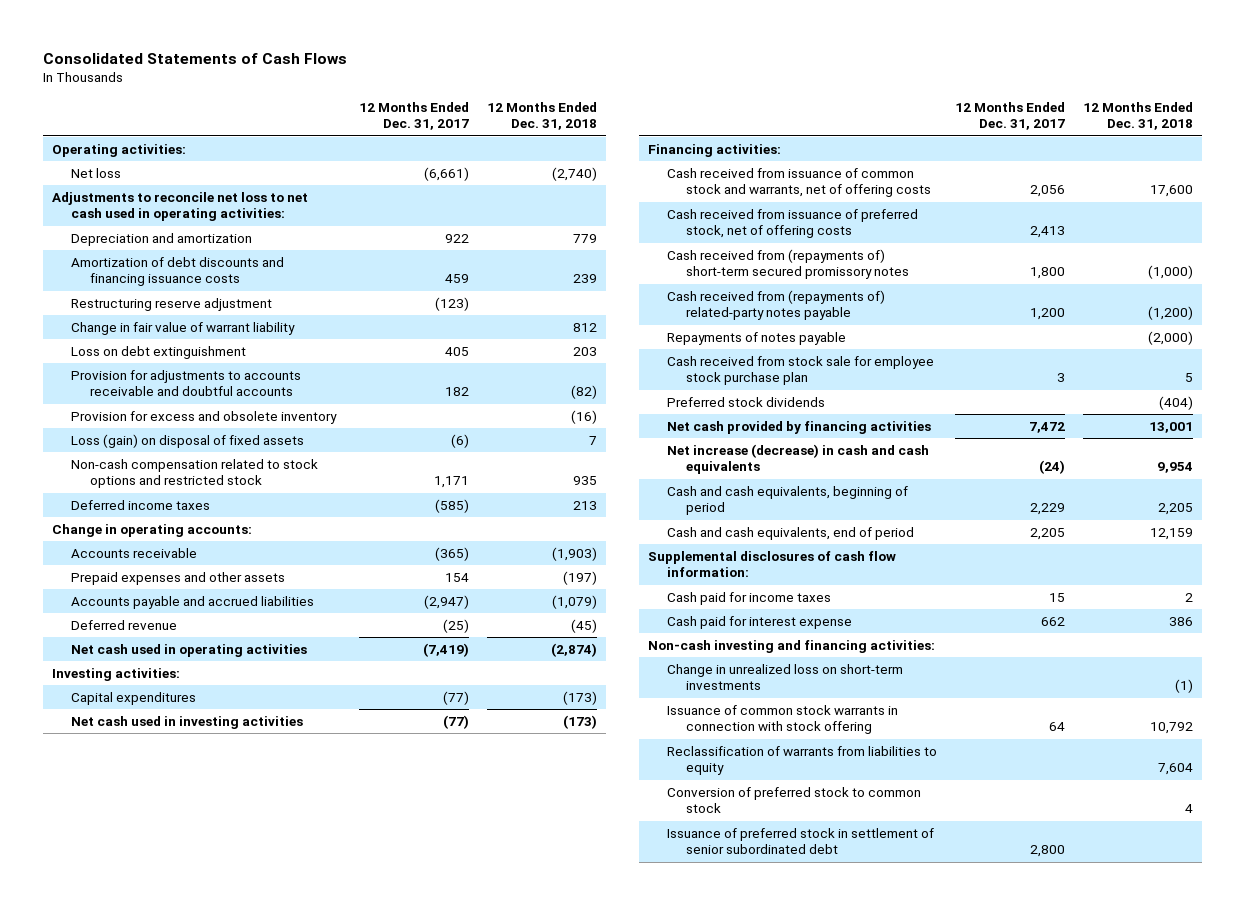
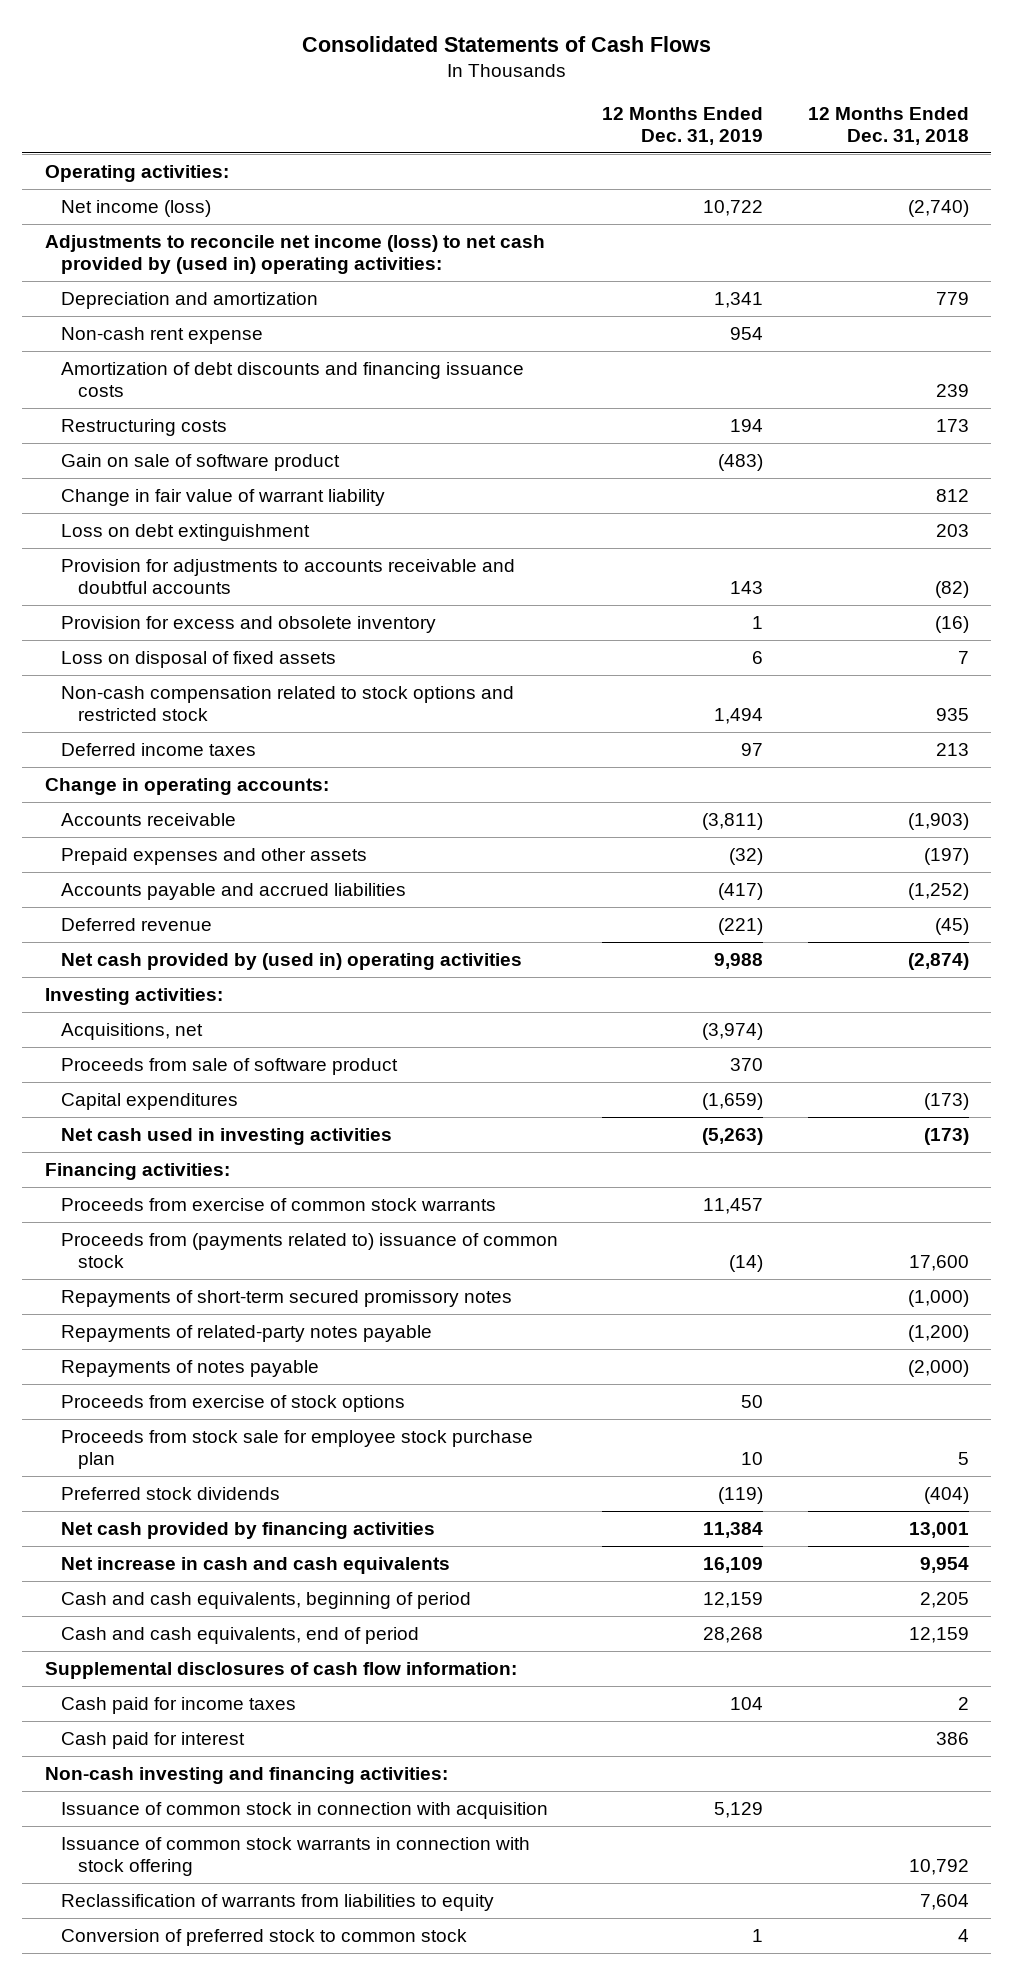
- | 12 Months Ended Dec. 31, 2017 | 12 Months Ended Dec. 31, 2018
+ | 12 Months Ended Dec. 31, 2019 | 12 Months Ended Dec. 31, 2018
- Net loss | (6,661) | (2,740)
- Adjustments to reconcile net loss to net cash used in operating activities:
+ Net income (loss) | 10,722 | (2,740)
+ Adjustments to reconcile net income (loss) to net cash provided by (used in) operating activities:
+ Non-cash rent expense | 954 |
- Restructuring reserve adjustment | (123) |
+ Restructuring costs | 194 | 173
+ Gain on sale of software product | (483) |
- Loss (gain) on disposal of fixed assets | (6) | 7
+ Loss on disposal of fixed assets | 6 | 7
- Accounts payable and accrued liabilities | (2,947) | (1,079)
+ Accounts payable and accrued liabilities | (417) | (1,252)
- Net cash used in operating activities | (7,419) | (2,874)
+ Net cash provided by (used in) operating activities | 9,988 | (2,874)
+ Acquisitions, net | (3,974) |
+ Proceeds from sale of software product | 370 |
- Cash received from issuance of common stock and warrants, net of offering costs | 2,056 | 17,600
- Cash received from issuance of preferred stock, net of offering costs | 2,413 |
- Cash received from (repayments of) short-term secured promissory notes | 1,800 | (1,000)
- Cash received from (repayments of) related-party notes payable | 1,200 | (1,200)
+ Proceeds from exercise of common stock warrants | 11,457 |
+ Proceeds from (payments related to) issuance of common stock | (14) | 17,600
+ Repayments of short-term secured promissory notes | | (1,000)
+ Repayments of related-party notes payable | | (1,200)
- Cash received from stock sale for employee stock purchase plan | 3 | 5
+ Proceeds from exercise of stock options | 50 |
+ Proceeds from stock sale for employee stock purchase plan | 10 | 5
- Net increase (decrease) in cash and cash equivalents | (24) | 9,954
+ Net increase in cash and cash equivalents | 16,109 | 9,954
- Cash paid for interest expense | 662 | 386
+ Cash paid for interest | | 386
- Change in unrealized loss on short-term investments | | (1)
+ Issuance of common stock in connection with acquisition | 5,129 |
- Issuance of preferred stock in settlement of senior subordinated debt | 2,800 |

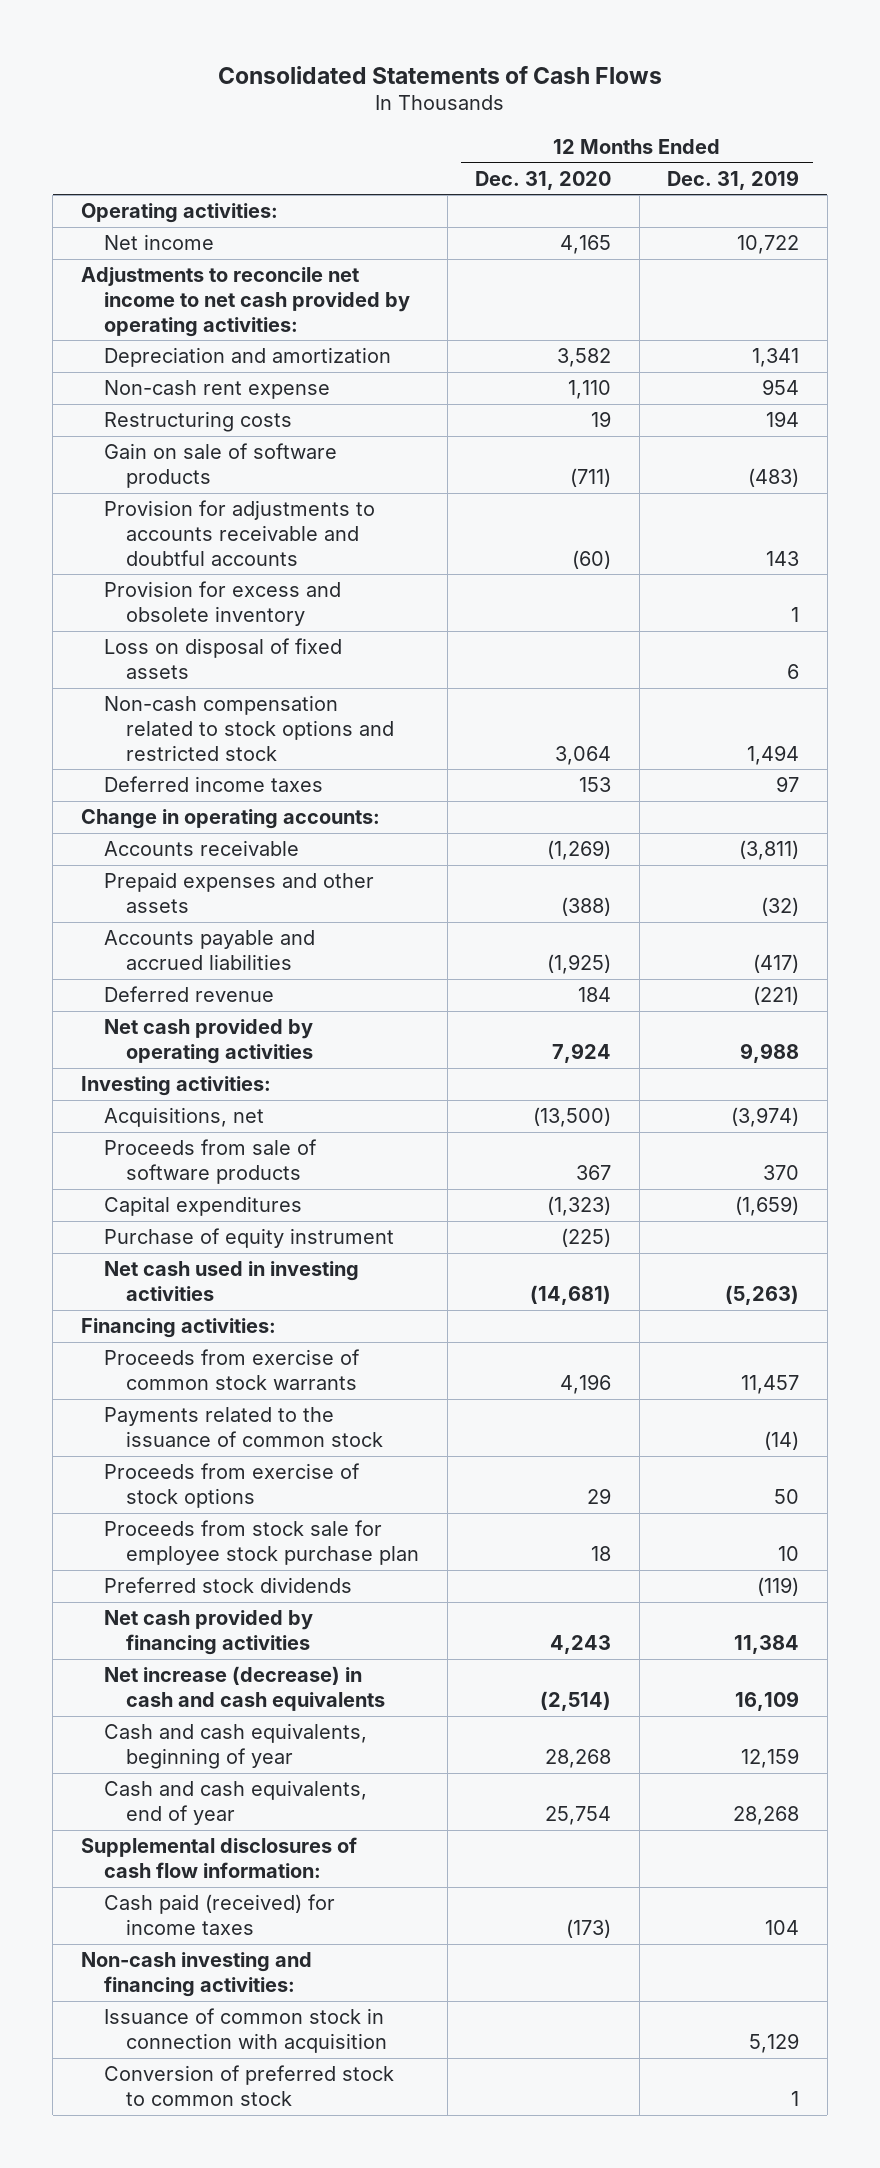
- | 12 Months Ended Dec. 31, 2019 | 12 Months Ended Dec. 31, 2018
+ | 12 Months Ended Dec. 31, 2020 | 12 Months Ended Dec. 31, 2019
- Net income (loss) | 10,722 | (2,740)
- Adjustments to reconcile net income (loss) to net cash provided by (used in) operating activities:
+ Net income | 4,165 | 10,722
+ Adjustments to reconcile net income to net cash provided by operating activities:
- Amortization of debt discounts and financing issuance costs | | 239
- Gain on sale of software product | (483) |
- Change in fair value of warrant liability | | 812
- Loss on debt extinguishment | | 203
+ Gain on sale of software products | (711) | (483)
- Net cash provided by (used in) operating activities | 9,988 | (2,874)
+ Net cash provided by operating activities | 7,924 | 9,988
- Proceeds from sale of software product | 370 |
+ Proceeds from sale of software products | 367 | 370
+ Purchase of equity instrument | (225) |
- Proceeds from (payments related to) issuance of common stock | (14) | 17,600
- Repayments of short-term secured promissory notes | | (1,000)
- Repayments of related-party notes payable | | (1,200)
- Repayments of notes payable | | (2,000)
+ Payments related to the issuance of common stock | | (14)
- Net increase in cash and cash equivalents | 16,109 | 9,954
- Cash and cash equivalents, beginning of period | 12,159 | 2,205
- Cash and cash equivalents, end of period | 28,268 | 12,159
+ Net increase (decrease) in cash and cash equivalents | (2,514) | 16,109
+ Cash and cash equivalents, beginning of year | 28,268 | 12,159
+ Cash and cash equivalents, end of year | 25,754 | 28,268
- Cash paid for income taxes | 104 | 2
- Cash paid for interest | | 386
+ Cash paid (received) for income taxes | (173) | 104
- Issuance of common stock warrants in connection with stock offering | | 10,792
- Reclassification of warrants from liabilities to equity | | 7,604

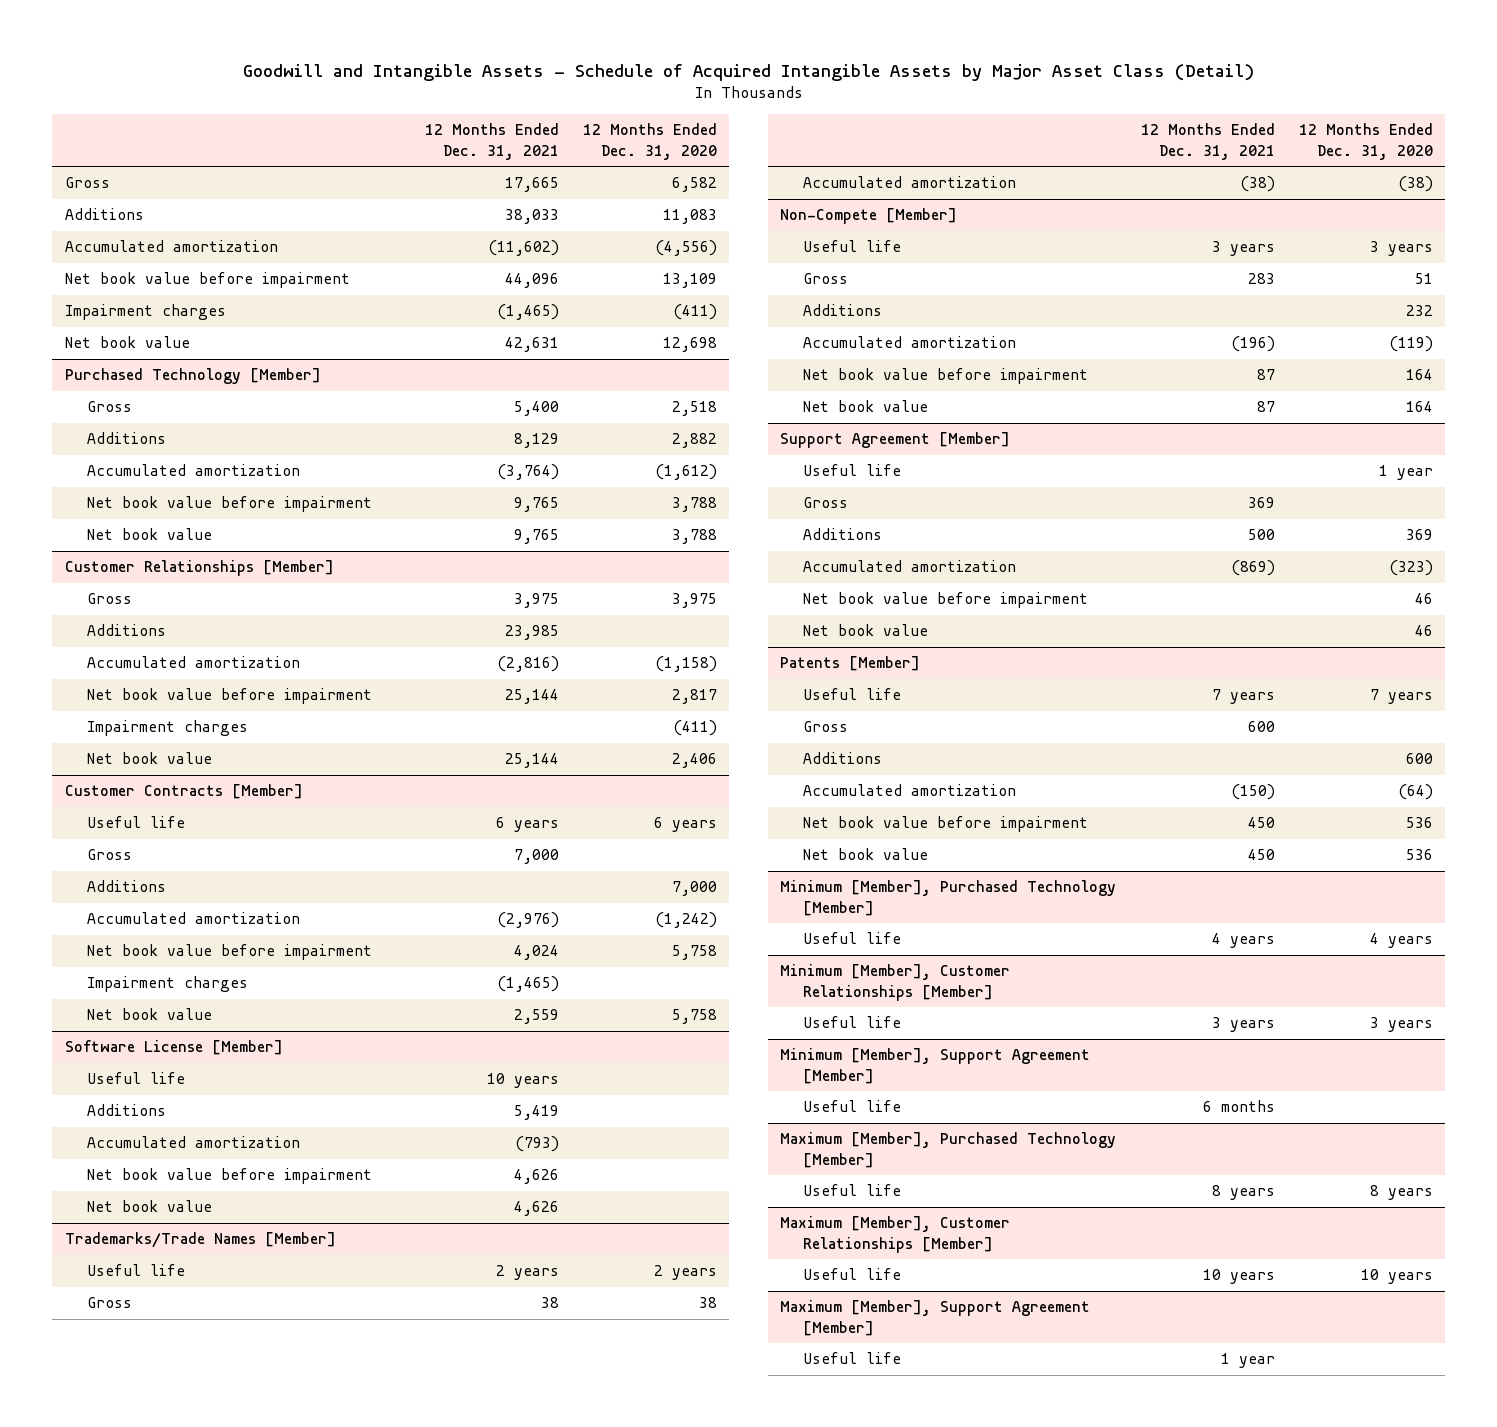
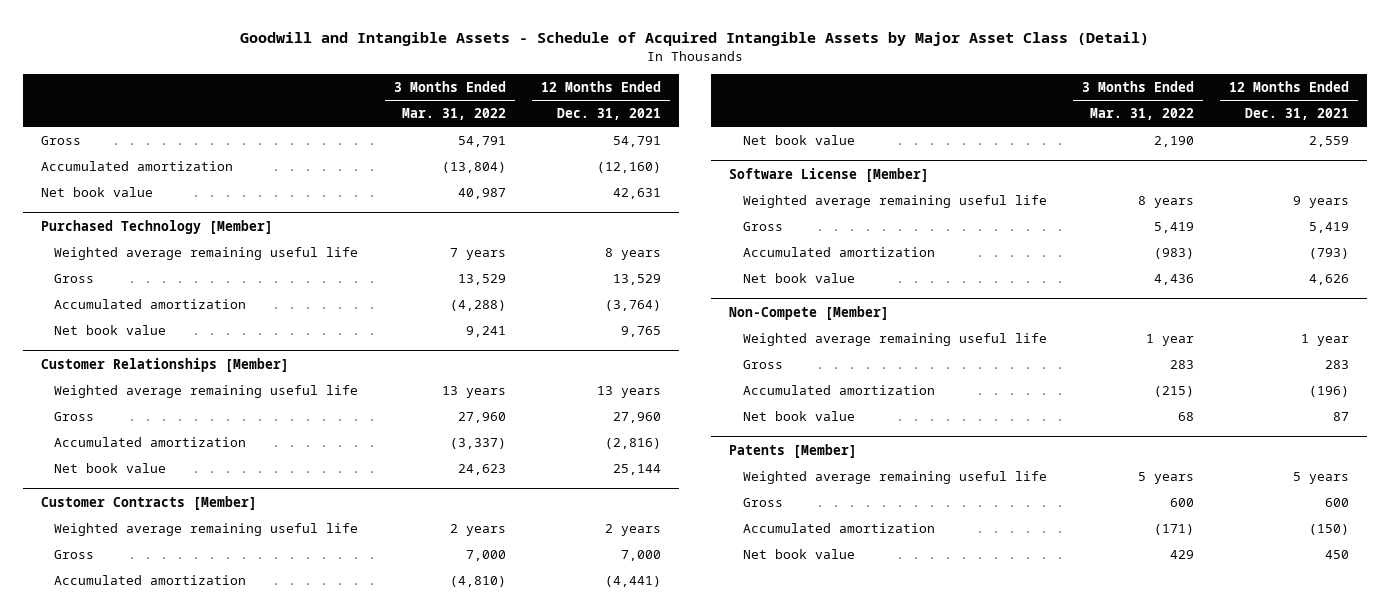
- | 12 Months Ended Dec. 31, 2021 | 12 Months Ended Dec. 31, 2020
+ | 3 Months Ended Mar. 31, 2022 | 12 Months Ended Dec. 31, 2021
- Gross | 17,665 | 6,582
- Additions | 38,033 | 11,083
- Accumulated amortization | (11,602) | (4,556)
- Net book value before impairment | 44,096 | 13,109
- Impairment charges | (1,465) | (411)
+ Gross | 54,791 | 54,791
+ Accumulated amortization | (13,804) | (12,160)
@ Purchased Technology [Member]
- Gross | 5,400 | 2,518
- Additions | 8,129 | 2,882
+ Weighted average remaining useful life | 7 years | 8 years
+ Gross | 13,529 | 13,529
- Net book value before impairment | 9,765 | 3,788
@ Customer Relationships [Member]
- Gross | 3,975 | 3,975
- Additions | 23,985 |
+ Weighted average remaining useful life | 13 years | 13 years
+ Gross | 27,960 | 27,960
- Net book value before impairment | 25,144 | 2,817
- Impairment charges | | (411)
@ Customer Contracts [Member]
- Useful life | 6 years | 6 years
+ Weighted average remaining useful life | 2 years | 2 years
- Additions | | 7,000
- Accumulated amortization | (2,976) | (1,242)
- Net book value before impairment | 4,024 | 5,758
- Impairment charges | (1,465) |
+ Accumulated amortization | (4,810) | (4,441)
@ Software License [Member]
- Useful life | 10 years |
- Additions | 5,419 |
+ Weighted average remaining useful life | 8 years | 9 years
+ Gross | 5,419 | 5,419
- Net book value before impairment | 4,626 |
- Trademarks/Trade Names [Member]
- Useful life | 2 years | 2 years
- Gross | 38 | 38
- Accumulated amortization | (38) | (38)
@ Non-Compete [Member]
- Useful life | 3 years | 3 years
+ Weighted average remaining useful life | 1 year | 1 year
- Additions | | 232
- Net book value before impairment | 87 | 164
- Support Agreement [Member]
- Useful life | | 1 year
- Gross | 369 |
- Additions | 500 | 369
- Accumulated amortization | (869) | (323)
- Net book value before impairment | | 46
- Net book value | | 46
@ Patents [Member]
- Useful life | 7 years | 7 years
+ Weighted average remaining useful life | 5 years | 5 years
- Additions | | 600
- Net book value before impairment | 450 | 536
- Minimum [Member], Purchased Technology [Member]
- Useful life | 4 years | 4 years
- Minimum [Member], Customer Relationships [Member]
- Useful life | 3 years | 3 years
- Minimum [Member], Support Agreement [Member]
- Useful life | 6 months |
- Maximum [Member], Purchased Technology [Member]
- Useful life | 8 years | 8 years
- Maximum [Member], Customer Relationships [Member]
- Useful life | 10 years | 10 years
- Maximum [Member], Support Agreement [Member]
- Useful life | 1 year |

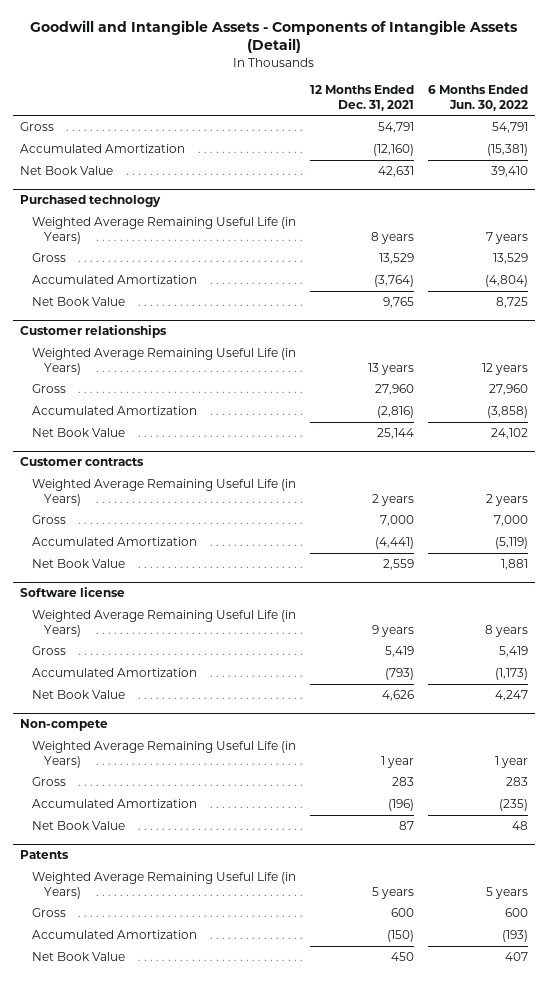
- Goodwill and Intangible Assets - Schedule of Acquired Intangible Assets by Major Asset Class (Detail)
+ Goodwill and Intangible Assets - Components of Intangible Assets (Detail)
- | 3 Months Ended Mar. 31, 2022 | 12 Months Ended Dec. 31, 2021
+ | 12 Months Ended Dec. 31, 2021 | 6 Months Ended Jun. 30, 2022
- Accumulated amortization | (13,804) | (12,160)
- Net book value | 40,987 | 42,631
- Purchased Technology [Member]
- Weighted average remaining useful life | 7 years | 8 years
+ Accumulated Amortization | (12,160) | (15,381)
+ Net Book Value | 42,631 | 39,410
+ Purchased technology
+ Weighted Average Remaining Useful Life (in Years) | 8 years | 7 years
- Accumulated amortization | (4,288) | (3,764)
- Net book value | 9,241 | 9,765
- Customer Relationships [Member]
- Weighted average remaining useful life | 13 years | 13 years
+ Accumulated Amortization | (3,764) | (4,804)
+ Net Book Value | 9,765 | 8,725
+ Customer relationships
+ Weighted Average Remaining Useful Life (in Years) | 13 years | 12 years
- Accumulated amortization | (3,337) | (2,816)
- Net book value | 24,623 | 25,144
- Customer Contracts [Member]
- Weighted average remaining useful life | 2 years | 2 years
+ Accumulated Amortization | (2,816) | (3,858)
+ Net Book Value | 25,144 | 24,102
+ Customer contracts
+ Weighted Average Remaining Useful Life (in Years) | 2 years | 2 years
- Accumulated amortization | (4,810) | (4,441)
- Net book value | 2,190 | 2,559
- Software License [Member]
- Weighted average remaining useful life | 8 years | 9 years
+ Accumulated Amortization | (4,441) | (5,119)
+ Net Book Value | 2,559 | 1,881
+ Software license
+ Weighted Average Remaining Useful Life (in Years) | 9 years | 8 years
- Accumulated amortization | (983) | (793)
- Net book value | 4,436 | 4,626
- Non-Compete [Member]
- Weighted average remaining useful life | 1 year | 1 year
+ Accumulated Amortization | (793) | (1,173)
+ Net Book Value | 4,626 | 4,247
+ Non-compete
+ Weighted Average Remaining Useful Life (in Years) | 1 year | 1 year
- Accumulated amortization | (215) | (196)
- Net book value | 68 | 87
- Patents [Member]
- Weighted average remaining useful life | 5 years | 5 years
+ Accumulated Amortization | (196) | (235)
+ Net Book Value | 87 | 48
+ Patents
+ Weighted Average Remaining Useful Life (in Years) | 5 years | 5 years
- Accumulated amortization | (171) | (150)
- Net book value | 429 | 450
+ Accumulated Amortization | (150) | (193)
+ Net Book Value | 450 | 407

